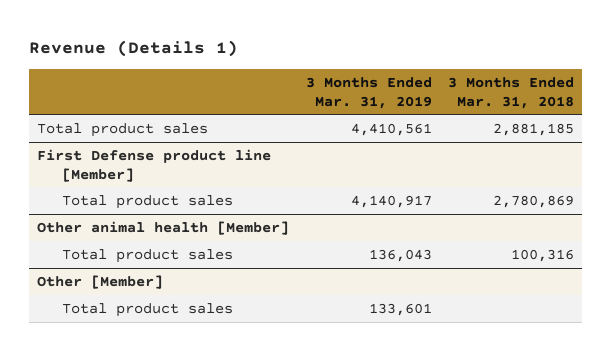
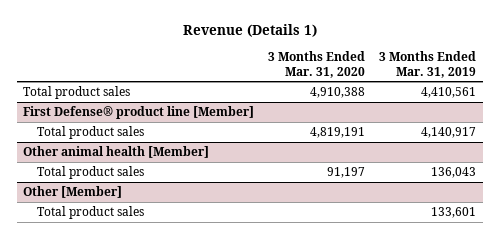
- | 3 Months Ended Mar. 31, 2019 | 3 Months Ended Mar. 31, 2018
+ | 3 Months Ended Mar. 31, 2020 | 3 Months Ended Mar. 31, 2019
- First Defense product line [Member]
+ First Defense® product line [Member]

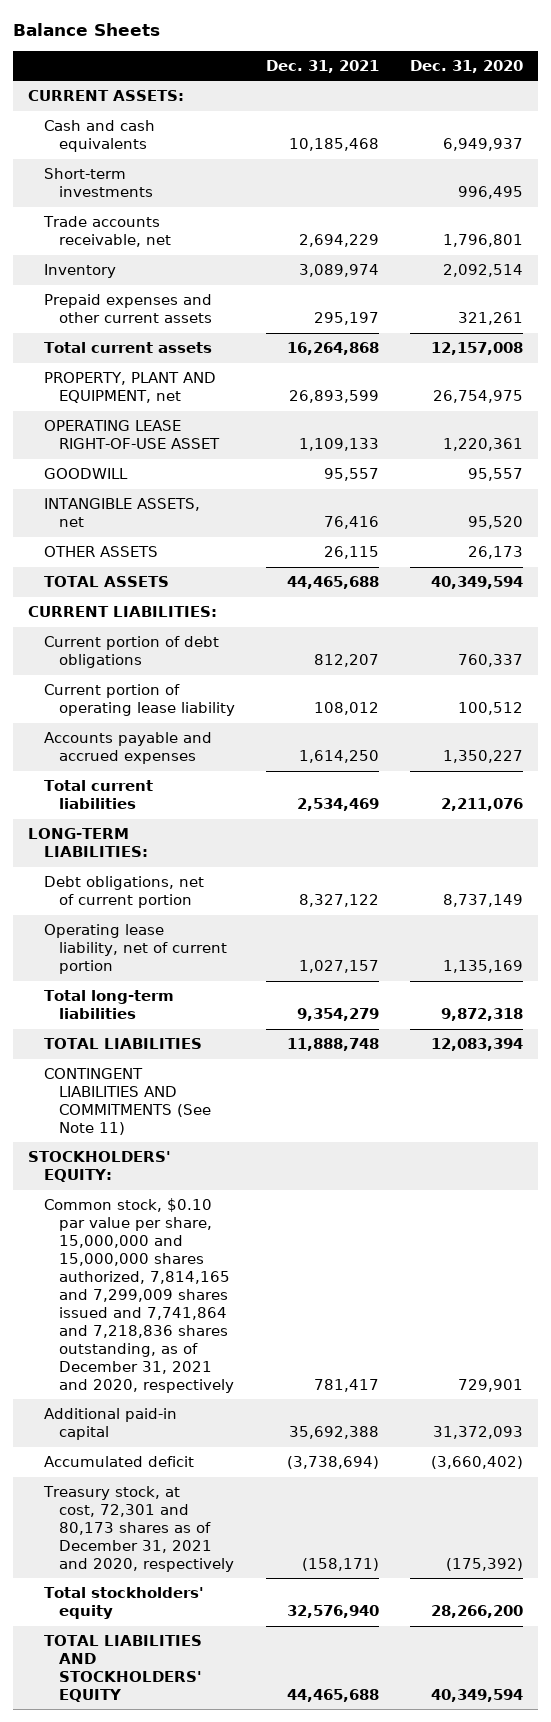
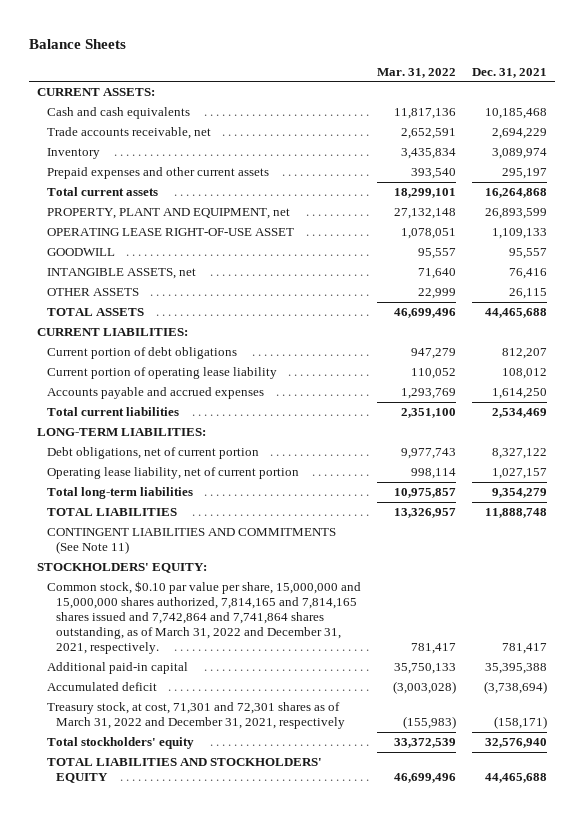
- | Dec. 31, 2021 | Dec. 31, 2020
+ | Mar. 31, 2022 | Dec. 31, 2021
- Short-term investments | | 996,495
- Common stock, $0.10 par value per share, 15,000,000 and 15,000,000 shares authorized, 7,814,165 and 7,299,009 shares issued and 7,741,864 and 7,218,836 shares outstanding, as of December 31, 2021 and 2020, respectively | 781,417 | 729,901
- Additional paid-in capital | 35,692,388 | 31,372,093
+ Common stock, $0.10 par value per share, 15,000,000 and 15,000,000 shares authorized, 7,814,165 and 7,814,165 shares issued and 7,742,864 and 7,741,864 shares outstanding, as of March 31, 2022 and December 31, 2021, respectively. | 781,417 | 781,417
+ Additional paid-in capital | 35,750,133 | 35,395,388
- Treasury stock, at cost, 72,301 and 80,173 shares as of December 31, 2021 and 2020, respectively | (158,171) | (175,392)
+ Treasury stock, at cost, 71,301 and 72,301 shares as of March 31, 2022 and December 31, 2021, respectively | (155,983) | (158,171)

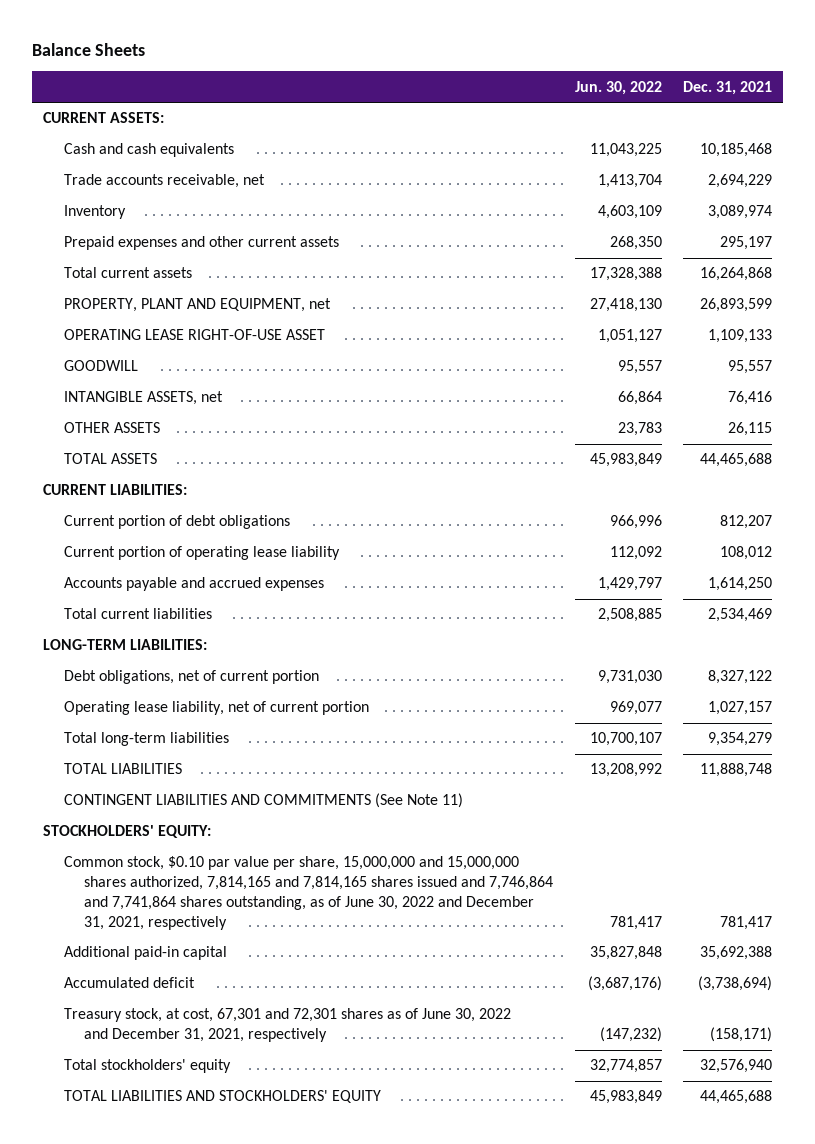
- | Mar. 31, 2022 | Dec. 31, 2021
+ | Jun. 30, 2022 | Dec. 31, 2021
- Common stock, $0.10 par value per share, 15,000,000 and 15,000,000 shares authorized, 7,814,165 and 7,814,165 shares issued and 7,742,864 and 7,741,864 shares outstanding, as of March 31, 2022 and December 31, 2021, respectively. | 781,417 | 781,417
- Additional paid-in capital | 35,750,133 | 35,395,388
+ Common stock, $0.10 par value per share, 15,000,000 and 15,000,000 shares authorized, 7,814,165 and 7,814,165 shares issued and 7,746,864 and 7,741,864 shares outstanding, as of June 30, 2022 and December 31, 2021, respectively | 781,417 | 781,417
+ Additional paid-in capital | 35,827,848 | 35,692,388
- Treasury stock, at cost, 71,301 and 72,301 shares as of March 31, 2022 and December 31, 2021, respectively | (155,983) | (158,171)
+ Treasury stock, at cost, 67,301 and 72,301 shares as of June 30, 2022 and December 31, 2021, respectively | (147,232) | (158,171)

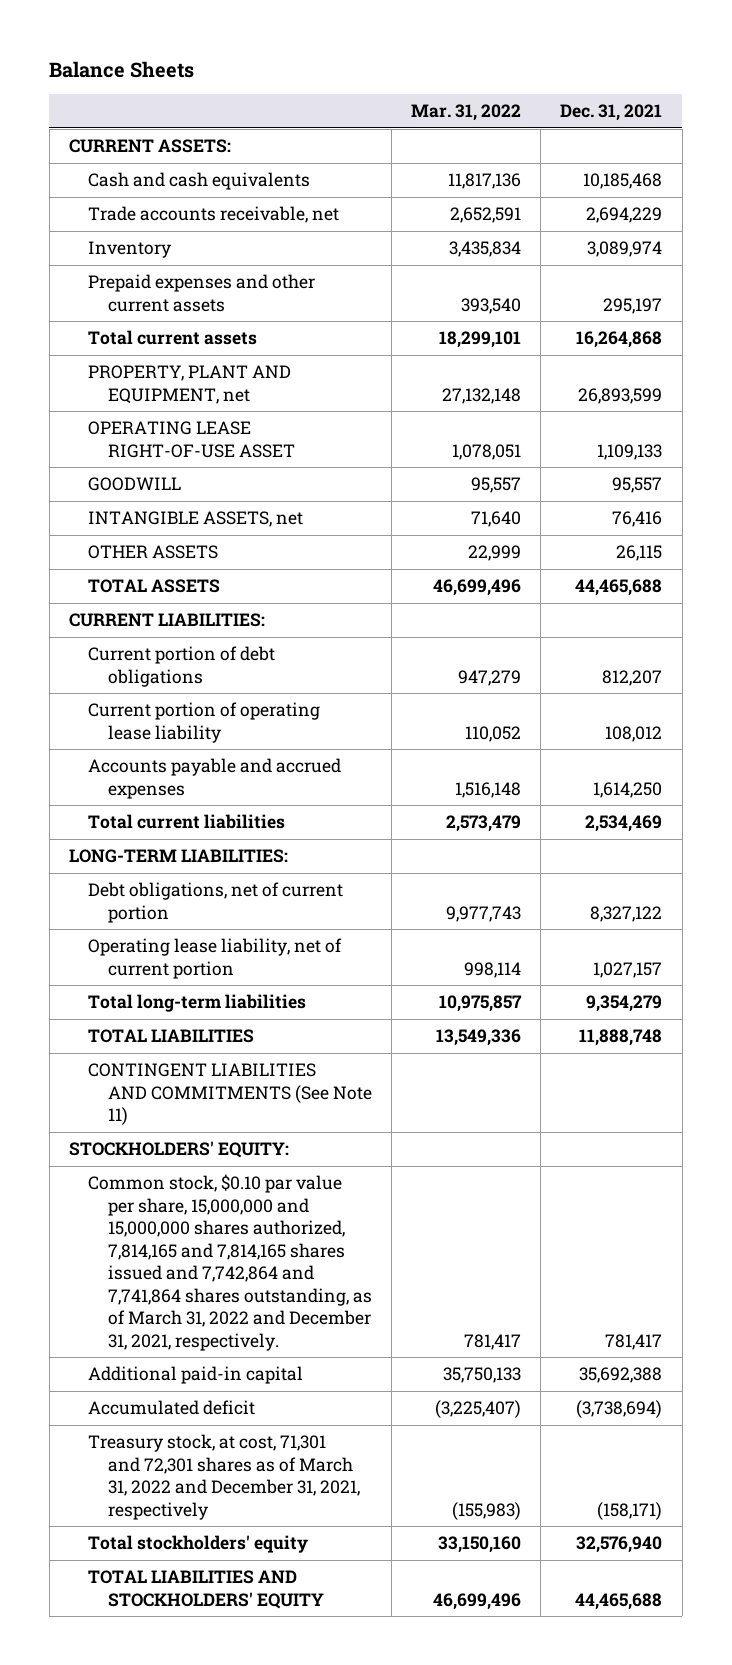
- | Jun. 30, 2022 | Dec. 31, 2021
+ | Mar. 31, 2022 | Dec. 31, 2021
- Common stock, $0.10 par value per share, 15,000,000 and 15,000,000 shares authorized, 7,814,165 and 7,814,165 shares issued and 7,746,864 and 7,741,864 shares outstanding, as of June 30, 2022 and December 31, 2021, respectively | 781,417 | 781,417
+ Common stock, $0.10 par value per share, 15,000,000 and 15,000,000 shares authorized, 7,814,165 and 7,814,165 shares issued and 7,742,864 and 7,741,864 shares outstanding, as of March 31, 2022 and December 31, 2021, respectively. | 781,417 | 781,417
- Treasury stock, at cost, 67,301 and 72,301 shares as of June 30, 2022 and December 31, 2021, respectively | (147,232) | (158,171)
+ Treasury stock, at cost, 71,301 and 72,301 shares as of March 31, 2022 and December 31, 2021, respectively | (155,983) | (158,171)

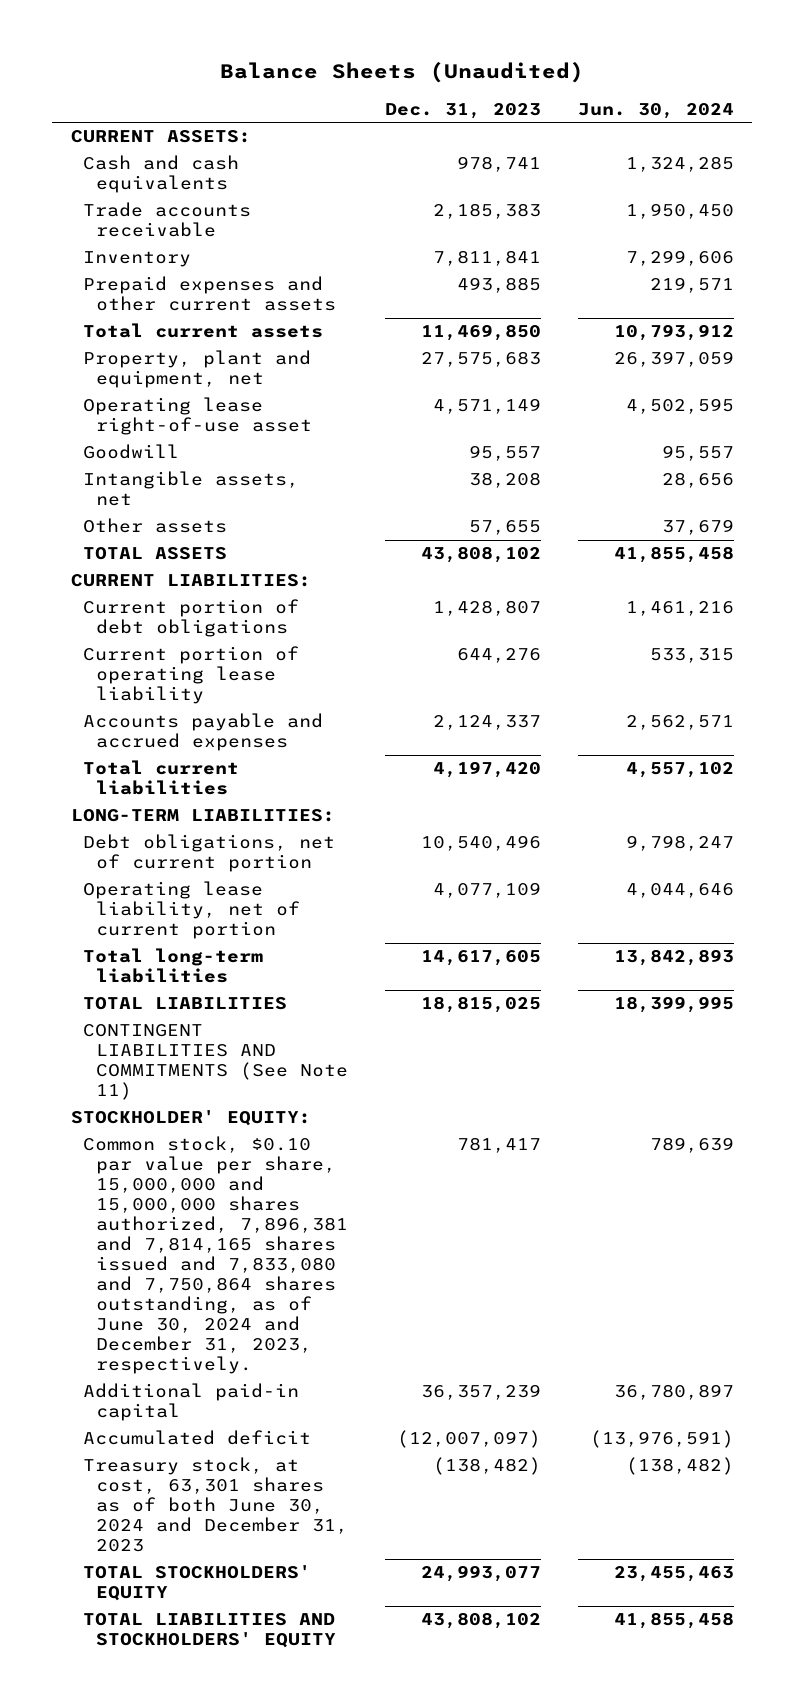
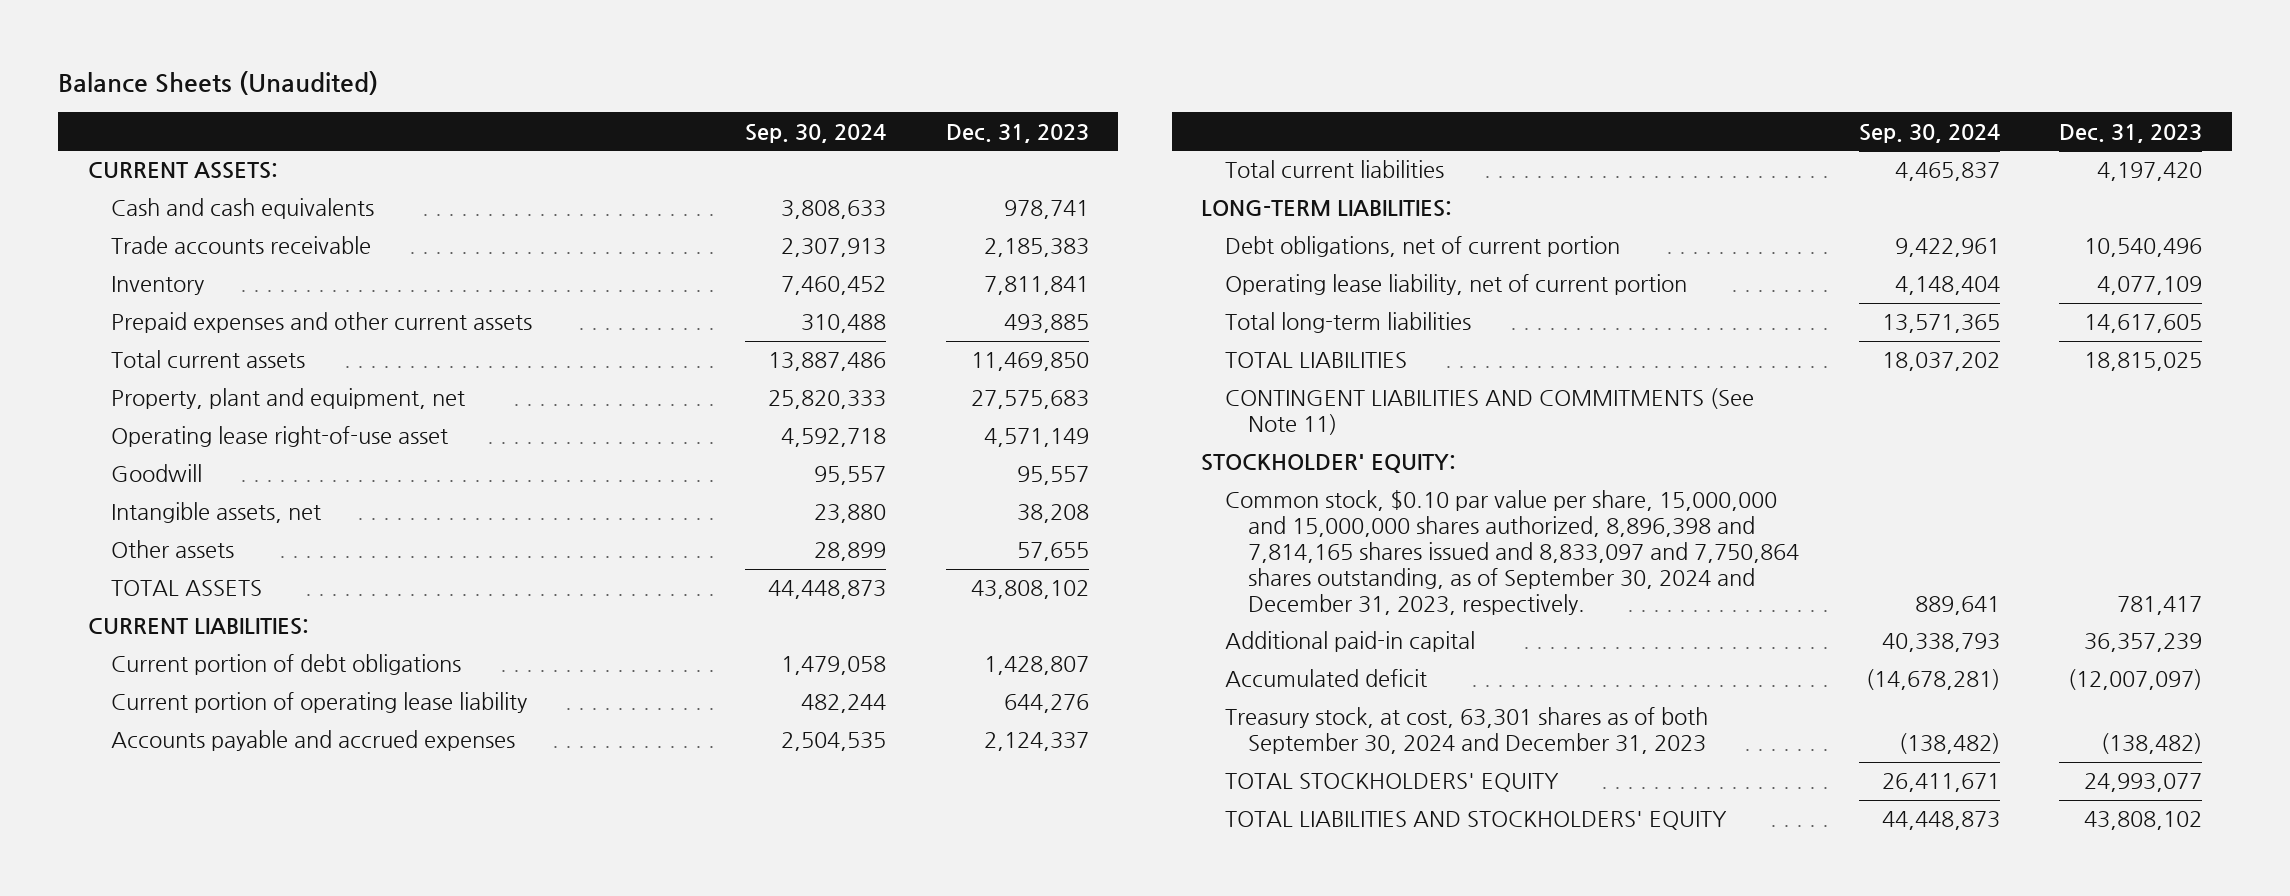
- | Dec. 31, 2023 | Jun. 30, 2024
+ | Sep. 30, 2024 | Dec. 31, 2023
- Common stock, $0.10 par value per share, 15,000,000 and 15,000,000 shares authorized, 7,896,381 and 7,814,165 shares issued and 7,833,080 and 7,750,864 shares outstanding, as of June 30, 2024 and December 31, 2023, respectively. | 781,417 | 789,639
+ Common stock, $0.10 par value per share, 15,000,000 and 15,000,000 shares authorized, 8,896,398 and 7,814,165 shares issued and 8,833,097 and 7,750,864 shares outstanding, as of September 30, 2024 and December 31, 2023, respectively. | 889,641 | 781,417
- Treasury stock, at cost, 63,301 shares as of both June 30, 2024 and December 31, 2023 | (138,482) | (138,482)
+ Treasury stock, at cost, 63,301 shares as of both September 30, 2024 and December 31, 2023 | (138,482) | (138,482)

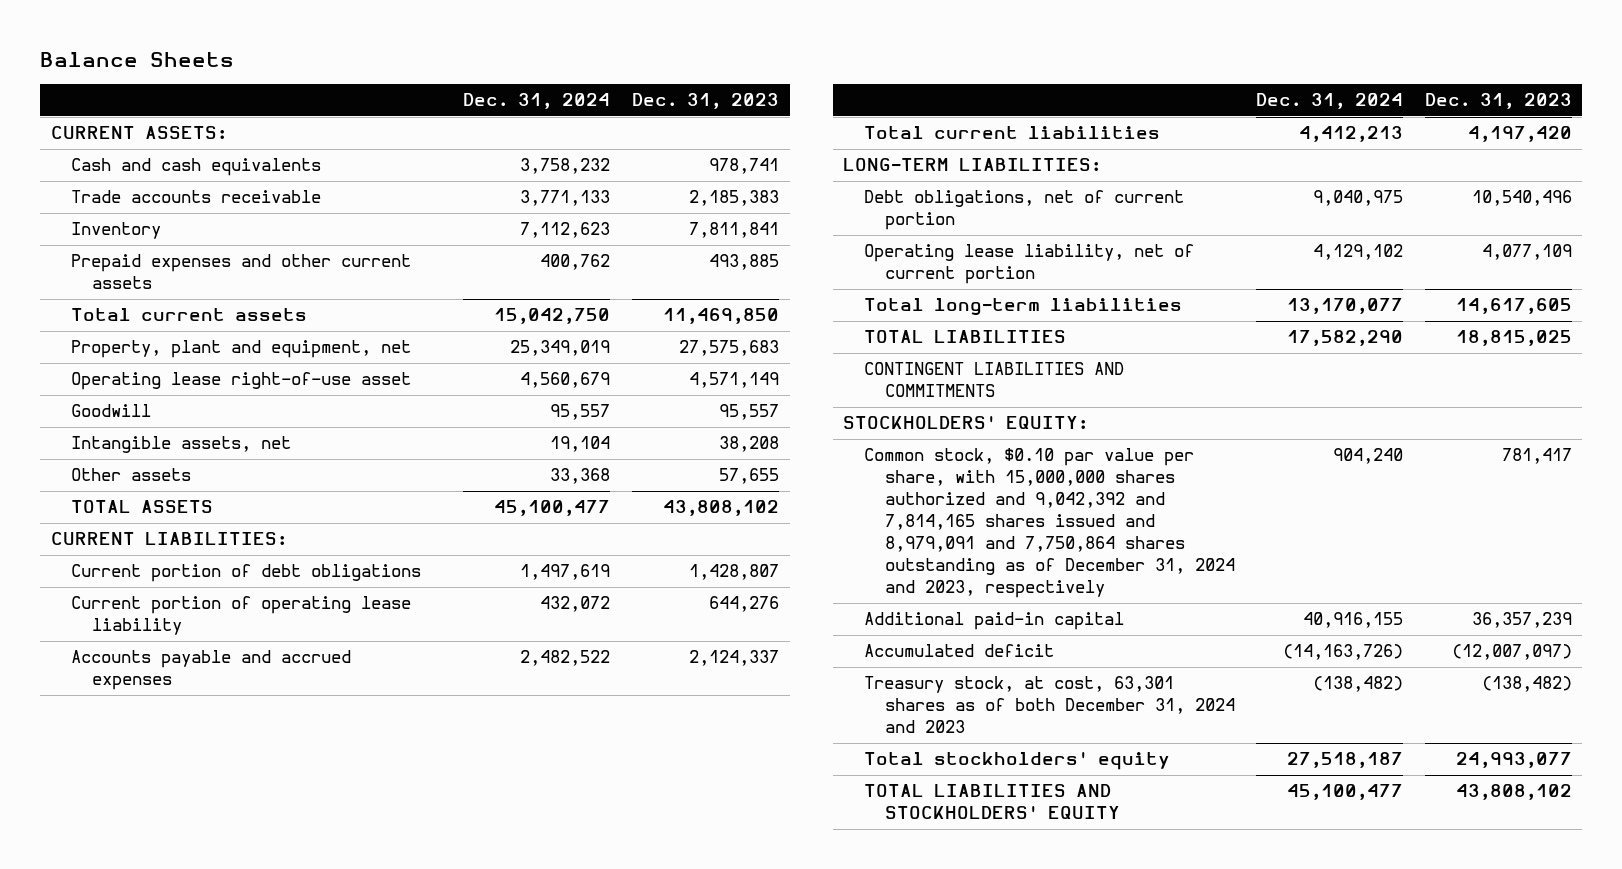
- Balance Sheets (Unaudited)
+ Balance Sheets
- | Sep. 30, 2024 | Dec. 31, 2023
+ | Dec. 31, 2024 | Dec. 31, 2023
- CONTINGENT LIABILITIES AND COMMITMENTS (See Note 11)
- STOCKHOLDER' EQUITY:
- Common stock, $0.10 par value per share, 15,000,000 and 15,000,000 shares authorized, 8,896,398 and 7,814,165 shares issued and 8,833,097 and 7,750,864 shares outstanding, as of September 30, 2024 and December 31, 2023, respectively. | 889,641 | 781,417
+ CONTINGENT LIABILITIES AND COMMITMENTS
+ STOCKHOLDERS' EQUITY:
+ Common stock, $0.10 par value per share, with 15,000,000 shares authorized and 9,042,392 and 7,814,165 shares issued and 8,979,091 and 7,750,864 shares outstanding as of December 31, 2024 and 2023, respectively | 904,240 | 781,417
- Treasury stock, at cost, 63,301 shares as of both September 30, 2024 and December 31, 2023 | (138,482) | (138,482)
- TOTAL STOCKHOLDERS' EQUITY | 26,411,671 | 24,993,077
+ Treasury stock, at cost, 63,301 shares as of both December 31, 2024 and 2023 | (138,482) | (138,482)
+ Total stockholders' equity | 27,518,187 | 24,993,077

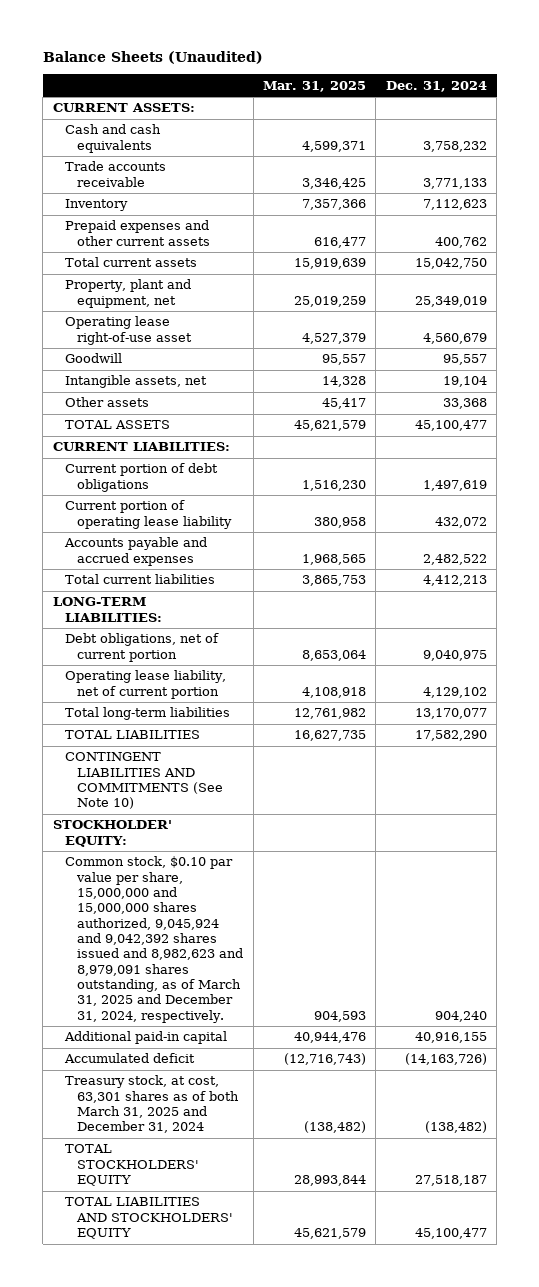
- Balance Sheets
+ Balance Sheets (Unaudited)
- | Dec. 31, 2024 | Dec. 31, 2023
+ | Mar. 31, 2025 | Dec. 31, 2024
- CONTINGENT LIABILITIES AND COMMITMENTS
- STOCKHOLDERS' EQUITY:
- Common stock, $0.10 par value per share, with 15,000,000 shares authorized and 9,042,392 and 7,814,165 shares issued and 8,979,091 and 7,750,864 shares outstanding as of December 31, 2024 and 2023, respectively | 904,240 | 781,417
+ CONTINGENT LIABILITIES AND COMMITMENTS (See Note 10)
+ STOCKHOLDER' EQUITY:
+ Common stock, $0.10 par value per share, 15,000,000 and 15,000,000 shares authorized, 9,045,924 and 9,042,392 shares issued and 8,982,623 and 8,979,091 shares outstanding, as of March 31, 2025 and December 31, 2024, respectively. | 904,593 | 904,240
- Treasury stock, at cost, 63,301 shares as of both December 31, 2024 and 2023 | (138,482) | (138,482)
- Total stockholders' equity | 27,518,187 | 24,993,077
+ Treasury stock, at cost, 63,301 shares as of both March 31, 2025 and December 31, 2024 | (138,482) | (138,482)
+ TOTAL STOCKHOLDERS' EQUITY | 28,993,844 | 27,518,187

